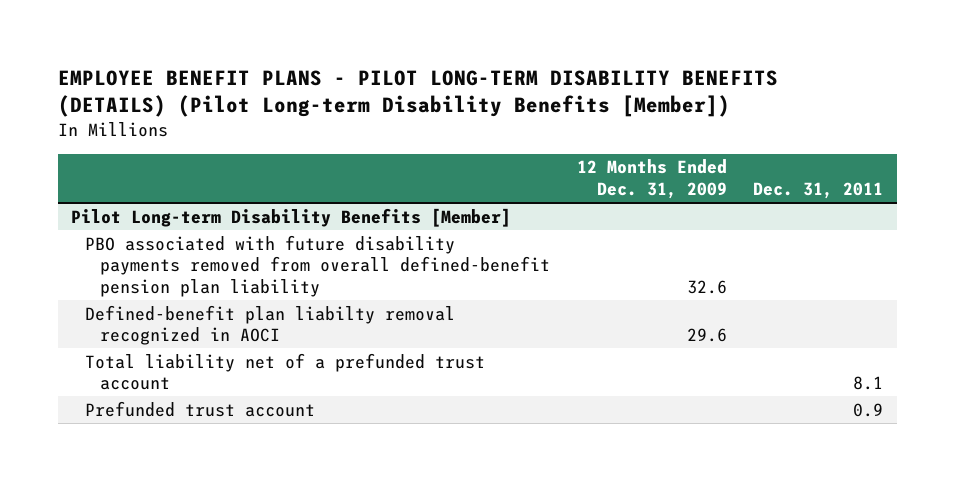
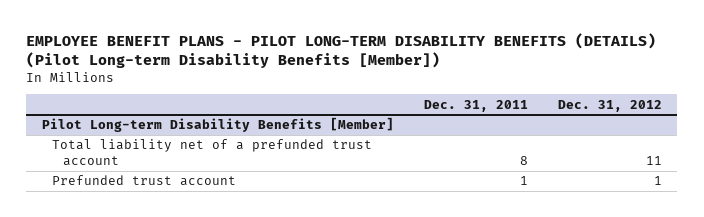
- | 12 Months Ended Dec. 31, 2009 | Dec. 31, 2011
+ | Dec. 31, 2011 | Dec. 31, 2012
@ Pilot Long-term Disability Benefits [Member]
- PBO associated with future disability payments removed from overall defined-benefit pension plan liability | 32.6 |
- Defined-benefit plan liabilty removal recognized in AOCI | 29.6 |
- Total liability net of a prefunded trust account | | 8.1
- Prefunded trust account | | 0.9
+ Total liability net of a prefunded trust account | 8 | 11
+ Prefunded trust account | 1 | 1

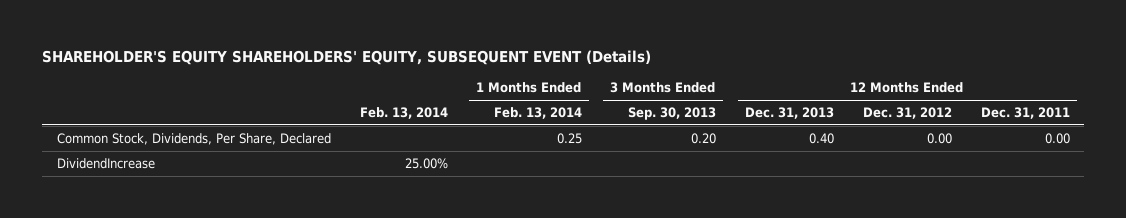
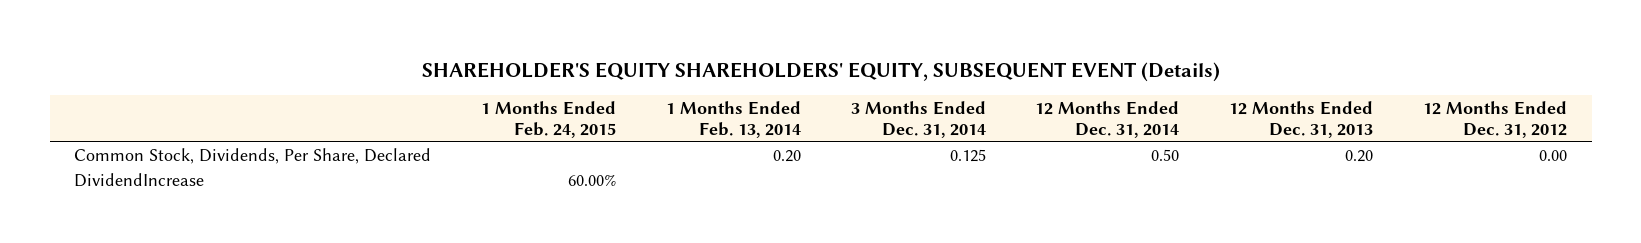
- | Feb. 13, 2014 | 1 Months Ended Feb. 13, 2014 | 3 Months Ended Sep. 30, 2013 | 12 Months Ended Dec. 31, 2013 | 12 Months Ended Dec. 31, 2012 | 12 Months Ended Dec. 31, 2011
+ | 1 Months Ended Feb. 24, 2015 | 1 Months Ended Feb. 13, 2014 | 3 Months Ended Dec. 31, 2014 | 12 Months Ended Dec. 31, 2014 | 12 Months Ended Dec. 31, 2013 | 12 Months Ended Dec. 31, 2012
- Common Stock, Dividends, Per Share, Declared | | 0.25 | 0.20 | 0.40 | 0.00 | 0.00
+ Common Stock, Dividends, Per Share, Declared | | 0.20 | 0.125 | 0.50 | 0.20 | 0.00

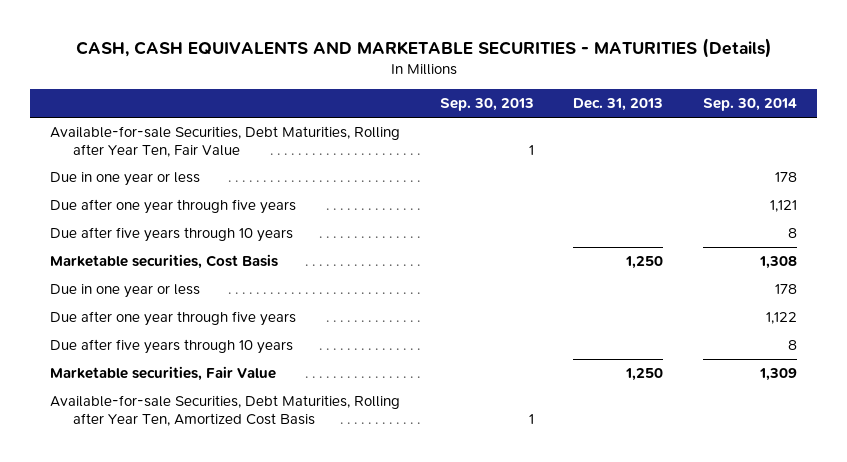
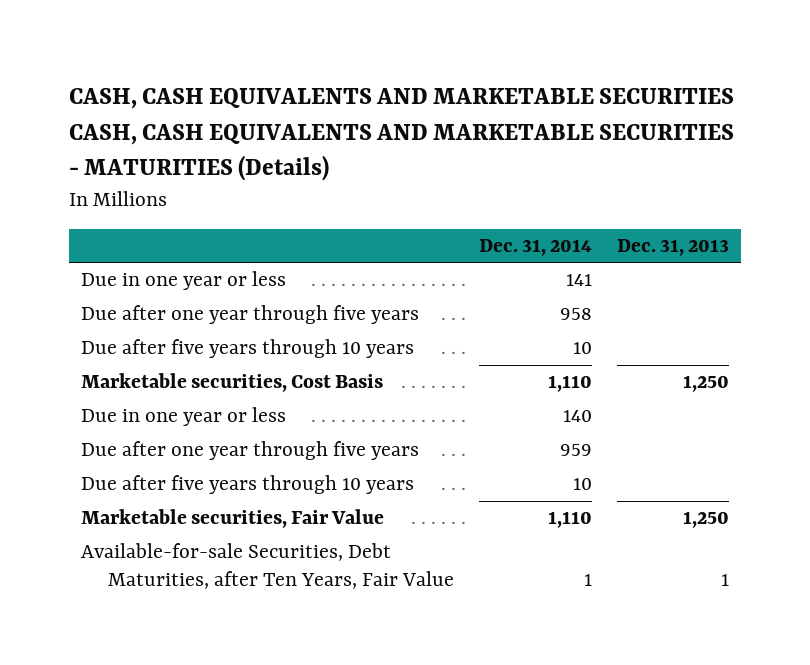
- CASH, CASH EQUIVALENTS AND MARKETABLE SECURITIES - MATURITIES (Details)
+ CASH, CASH EQUIVALENTS AND MARKETABLE SECURITIES CASH, CASH EQUIVALENTS AND MARKETABLE SECURITIES - MATURITIES (Details)
- | Sep. 30, 2013 | Dec. 31, 2013 | Sep. 30, 2014
+ | Dec. 31, 2014 | Dec. 31, 2013
- Available-for-sale Securities, Debt Maturities, Rolling after Year Ten, Fair Value | 1 | |
- Available-for-sale Securities, Debt Maturities, Rolling after Year Ten, Amortized Cost Basis | 1 | |
+ Available-for-sale Securities, Debt Maturities, after Ten Years, Fair Value | 1 | 1

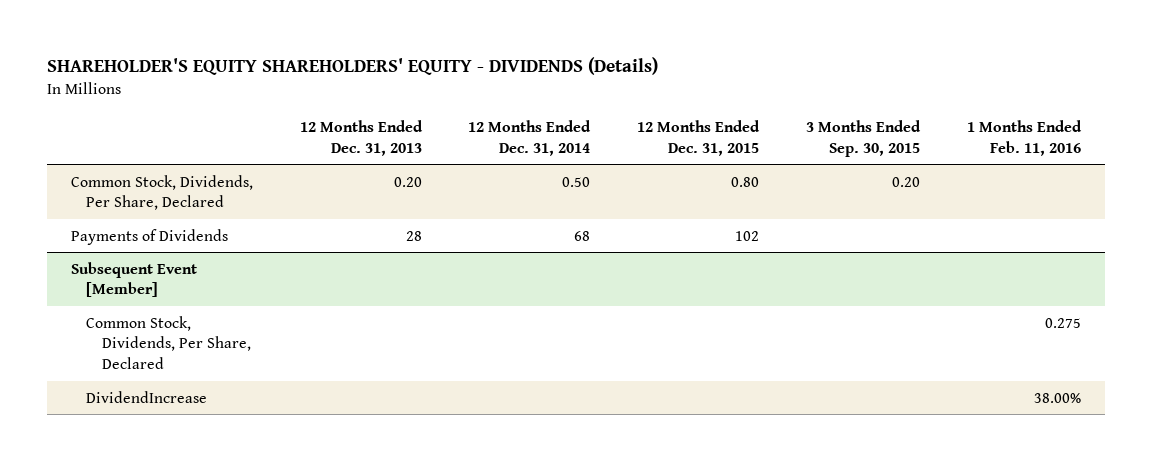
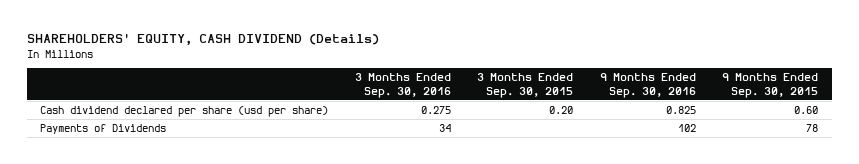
- SHAREHOLDER'S EQUITY SHAREHOLDERS' EQUITY - DIVIDENDS (Details)
+ SHAREHOLDERS' EQUITY, CASH DIVIDEND (Details)
- | 12 Months Ended Dec. 31, 2013 | 12 Months Ended Dec. 31, 2014 | 12 Months Ended Dec. 31, 2015 | 3 Months Ended Sep. 30, 2015 | 1 Months Ended Feb. 11, 2016
+ | 3 Months Ended Sep. 30, 2016 | 3 Months Ended Sep. 30, 2015 | 9 Months Ended Sep. 30, 2016 | 9 Months Ended Sep. 30, 2015
- Common Stock, Dividends, Per Share, Declared | 0.20 | 0.50 | 0.80 | 0.20 |
+ Cash dividend declared per share (usd per share) | 0.275 | 0.20 | 0.825 | 0.60
- Subsequent Event [Member]
- Common Stock, Dividends, Per Share, Declared | | | | | 0.275
- DividendIncrease | | | | | 38.00%

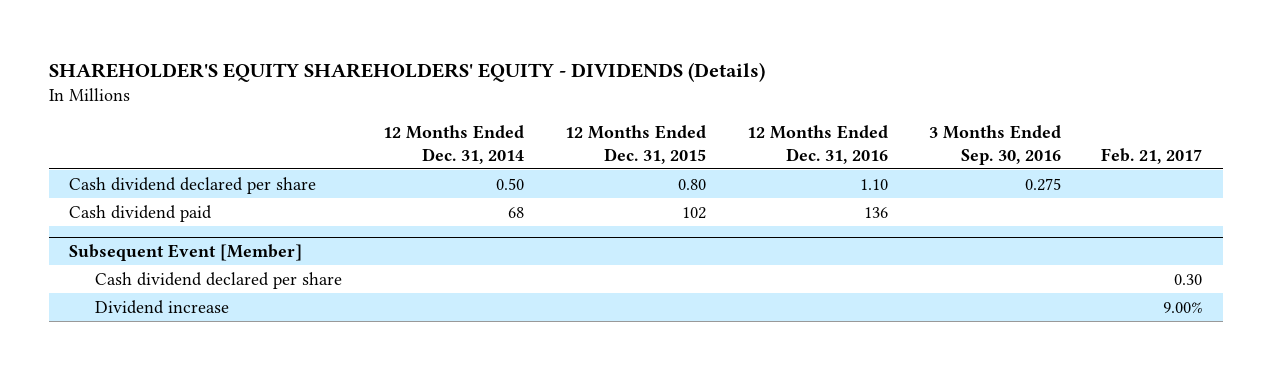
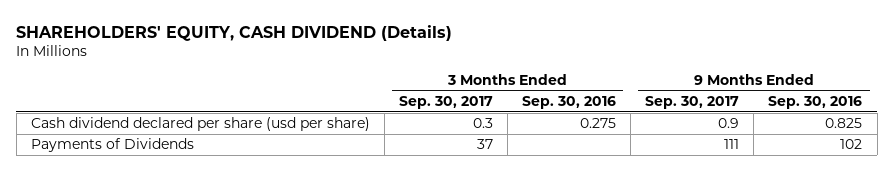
- SHAREHOLDER'S EQUITY SHAREHOLDERS' EQUITY - DIVIDENDS (Details)
+ SHAREHOLDERS' EQUITY, CASH DIVIDEND (Details)
- | 12 Months Ended Dec. 31, 2014 | 12 Months Ended Dec. 31, 2015 | 12 Months Ended Dec. 31, 2016 | 3 Months Ended Sep. 30, 2016 | Feb. 21, 2017
+ | 3 Months Ended Sep. 30, 2017 | 3 Months Ended Sep. 30, 2016 | 9 Months Ended Sep. 30, 2017 | 9 Months Ended Sep. 30, 2016
- Cash dividend declared per share | 0.50 | 0.80 | 1.10 | 0.275 |
- Cash dividend paid | 68 | 102 | 136 | |
- Subsequent Event [Member]
- Cash dividend declared per share | | | | | 0.30
- Dividend increase | | | | | 9.00%
+ Cash dividend declared per share (usd per share) | 0.3 | 0.275 | 0.9 | 0.825
+ Payments of Dividends | 37 | | 111 | 102

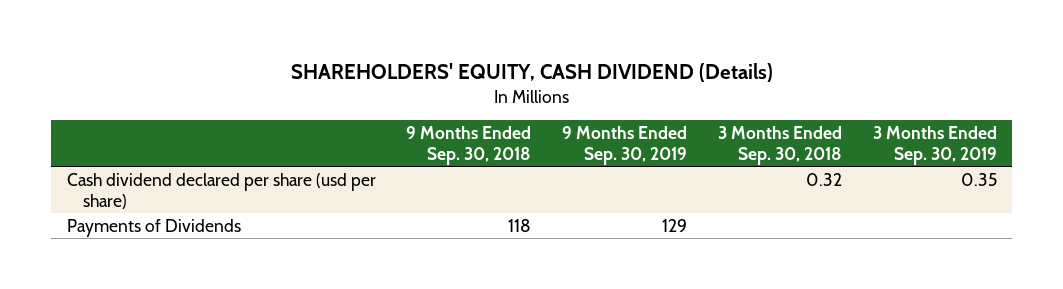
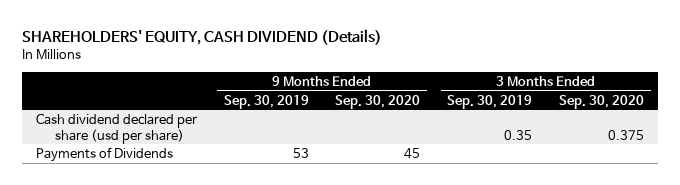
- | 9 Months Ended Sep. 30, 2018 | 9 Months Ended Sep. 30, 2019 | 3 Months Ended Sep. 30, 2018 | 3 Months Ended Sep. 30, 2019
+ | 9 Months Ended Sep. 30, 2019 | 9 Months Ended Sep. 30, 2020 | 3 Months Ended Sep. 30, 2019 | 3 Months Ended Sep. 30, 2020
- Payments of Dividends | 118 | 129 | |
+ Payments of Dividends | 53 | 45 | |

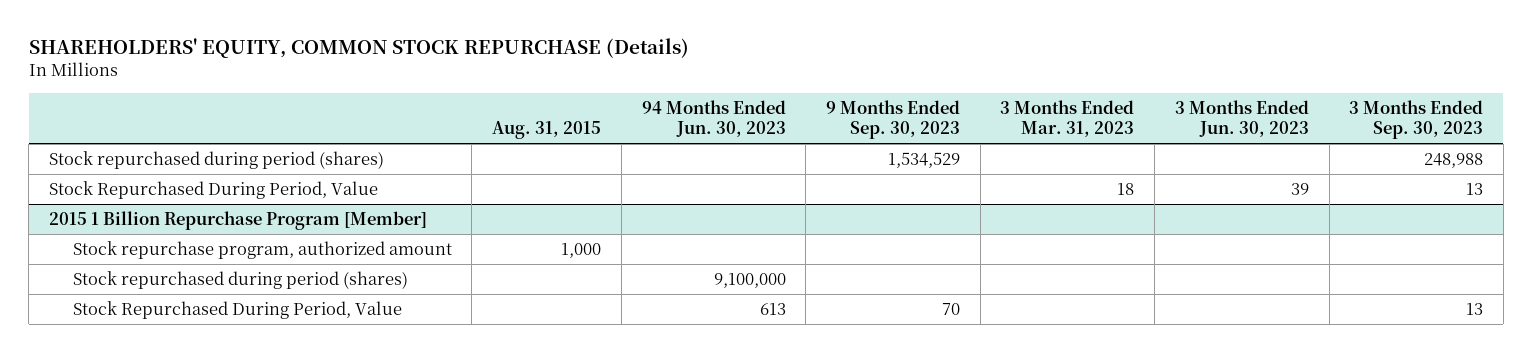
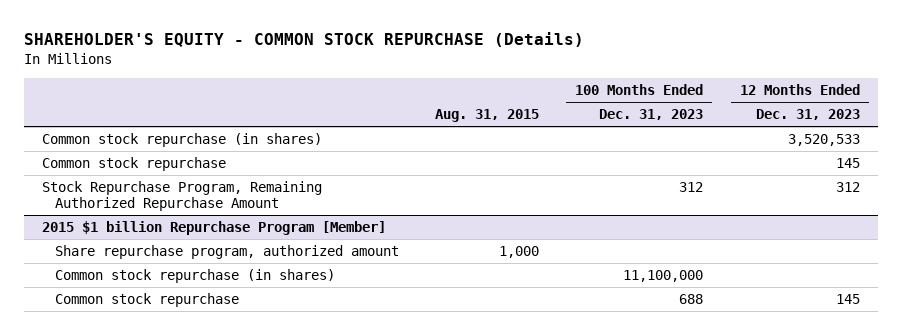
- SHAREHOLDERS' EQUITY, COMMON STOCK REPURCHASE (Details)
+ SHAREHOLDER'S EQUITY - COMMON STOCK REPURCHASE (Details)
- | Aug. 31, 2015 | 94 Months Ended Jun. 30, 2023 | 9 Months Ended Sep. 30, 2023 | 3 Months Ended Mar. 31, 2023 | 3 Months Ended Jun. 30, 2023 | 3 Months Ended Sep. 30, 2023
+ | Aug. 31, 2015 | 100 Months Ended Dec. 31, 2023 | 12 Months Ended Dec. 31, 2023
- Stock repurchased during period (shares) | | | 1,534,529 | | | 248,988
- Stock Repurchased During Period, Value | | | | 18 | 39 | 13
- 2015 1 Billion Repurchase Program [Member]
- Stock repurchase program, authorized amount | 1,000 | | | | |
- Stock repurchased during period (shares) | | 9,100,000 | | | |
- Stock Repurchased During Period, Value | | 613 | 70 | | | 13
+ Common stock repurchase (in shares) | | | 3,520,533
+ Common stock repurchase | | | 145
+ Stock Repurchase Program, Remaining Authorized Repurchase Amount | | 312 | 312
+ 2015 $1 billion Repurchase Program [Member]
+ Share repurchase program, authorized amount | 1,000 | |
+ Common stock repurchase (in shares) | | 11,100,000 |
+ Common stock repurchase | | 688 | 145

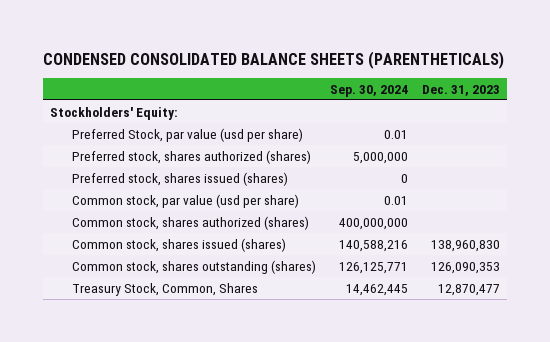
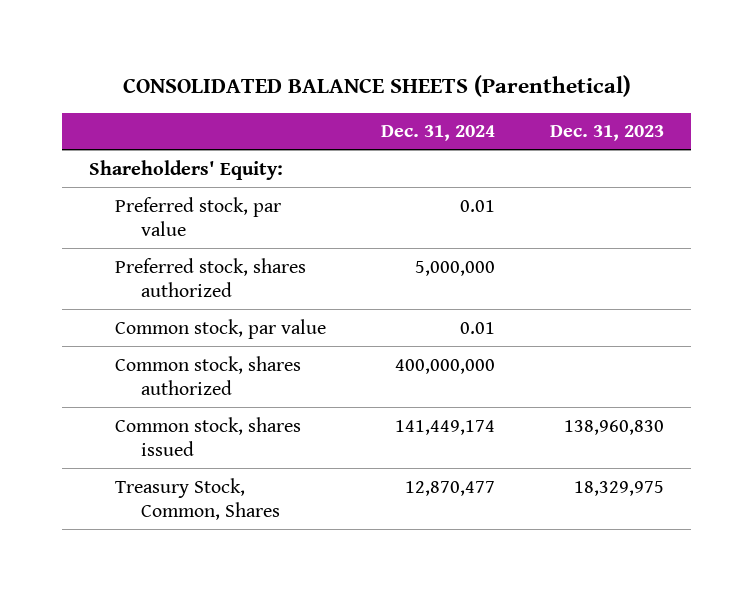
- CONDENSED CONSOLIDATED BALANCE SHEETS (PARENTHETICALS)
+ CONSOLIDATED BALANCE SHEETS (Parenthetical)
- | Sep. 30, 2024 | Dec. 31, 2023
+ | Dec. 31, 2024 | Dec. 31, 2023
- Stockholders' Equity:
- Preferred Stock, par value (usd per share) | 0.01 |
- Preferred stock, shares authorized (shares) | 5,000,000 |
- Preferred stock, shares issued (shares) | 0 |
- Common stock, par value (usd per share) | 0.01 |
- Common stock, shares authorized (shares) | 400,000,000 |
- Common stock, shares issued (shares) | 140,588,216 | 138,960,830
- Common stock, shares outstanding (shares) | 126,125,771 | 126,090,353
- Treasury Stock, Common, Shares | 14,462,445 | 12,870,477
+ Shareholders' Equity:
+ Preferred stock, par value | 0.01 |
+ Preferred stock, shares authorized | 5,000,000 |
+ Common stock, par value | 0.01 |
+ Common stock, shares authorized | 400,000,000 |
+ Common stock, shares issued | 141,449,174 | 138,960,830
+ Treasury Stock, Common, Shares | 12,870,477 | 18,329,975

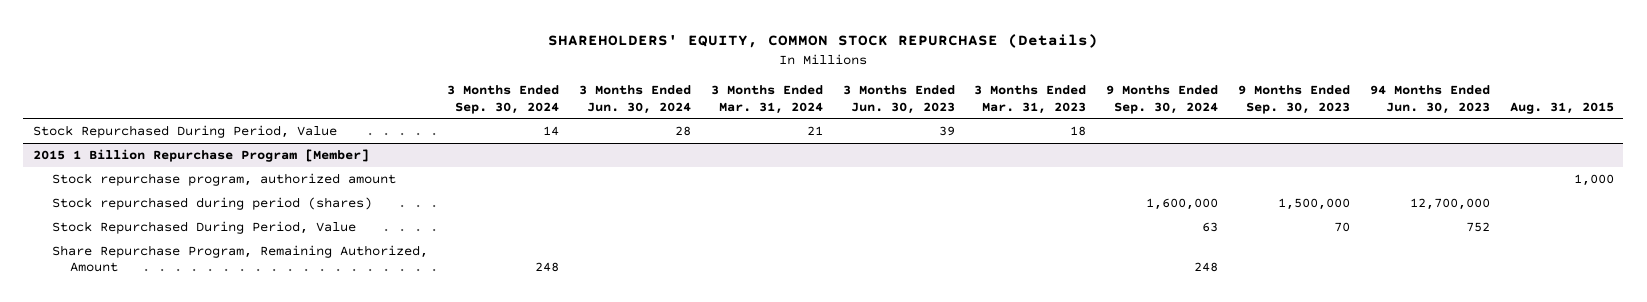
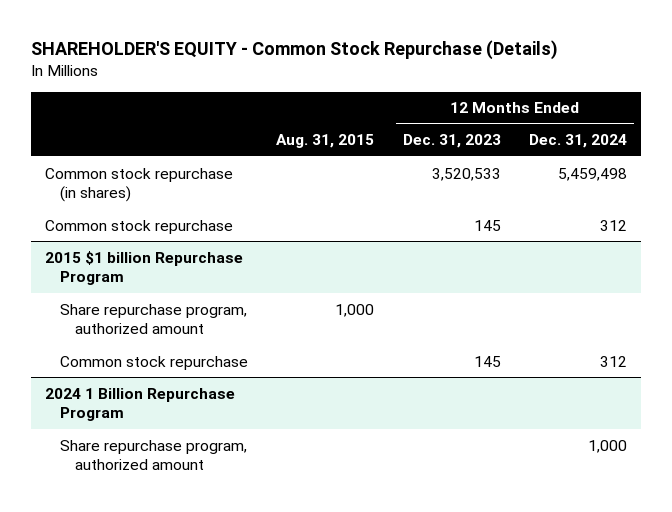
- SHAREHOLDERS' EQUITY, COMMON STOCK REPURCHASE (Details)
+ SHAREHOLDER'S EQUITY - Common Stock Repurchase (Details)
- | 3 Months Ended Sep. 30, 2024 | 3 Months Ended Jun. 30, 2024 | 3 Months Ended Mar. 31, 2024 | 3 Months Ended Jun. 30, 2023 | 3 Months Ended Mar. 31, 2023 | 9 Months Ended Sep. 30, 2024 | 9 Months Ended Sep. 30, 2023 | 94 Months Ended Jun. 30, 2023 | Aug. 31, 2015
+ | Aug. 31, 2015 | 12 Months Ended Dec. 31, 2023 | 12 Months Ended Dec. 31, 2024
- Stock Repurchased During Period, Value | 14 | 28 | 21 | 39 | 18 | | | |
- 2015 1 Billion Repurchase Program [Member]
- Stock repurchase program, authorized amount | | | | | | | | | 1,000
- Stock repurchased during period (shares) | | | | | | 1,600,000 | 1,500,000 | 12,700,000 |
- Stock Repurchased During Period, Value | | | | | | 63 | 70 | 752 |
- Share Repurchase Program, Remaining Authorized, Amount | 248 | | | | | 248 | | |
+ Common stock repurchase (in shares) | | 3,520,533 | 5,459,498
+ Common stock repurchase | | 145 | 312
+ 2015 $1 billion Repurchase Program
+ Share repurchase program, authorized amount | 1,000 | |
+ Common stock repurchase | | 145 | 312
+ 2024 1 Billion Repurchase Program
+ Share repurchase program, authorized amount | | | 1,000

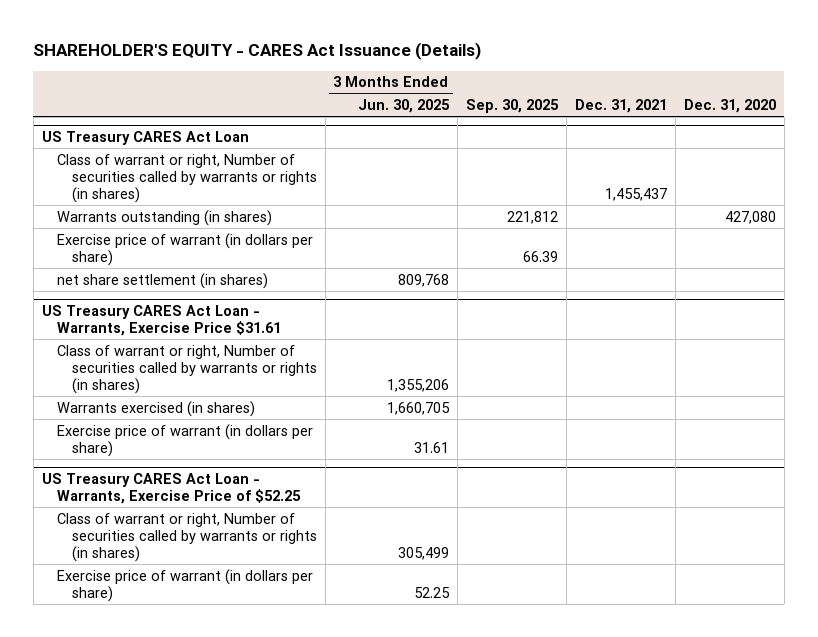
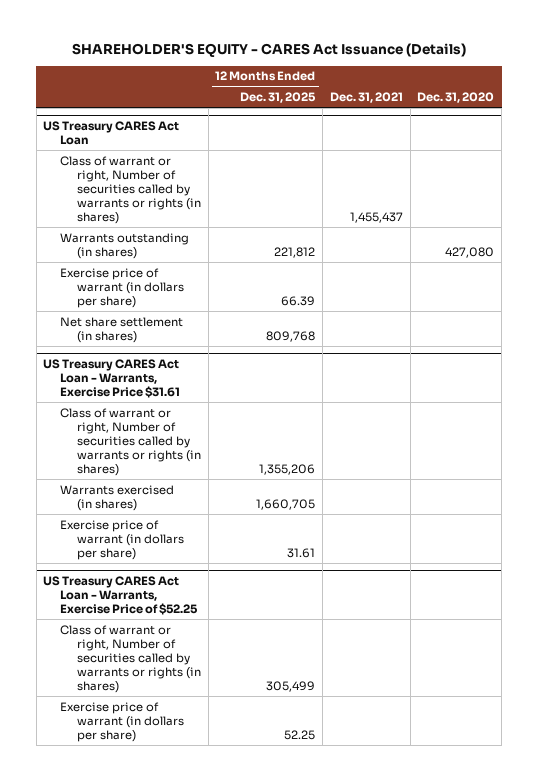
- | 3 Months Ended Jun. 30, 2025 | Sep. 30, 2025 | Dec. 31, 2021 | Dec. 31, 2020
+ | 12 Months Ended Dec. 31, 2025 | Dec. 31, 2021 | Dec. 31, 2020
@ US Treasury CARES Act Loan
- net share settlement (in shares) | 809,768 | | |
+ Net share settlement (in shares) | 809,768 | |

